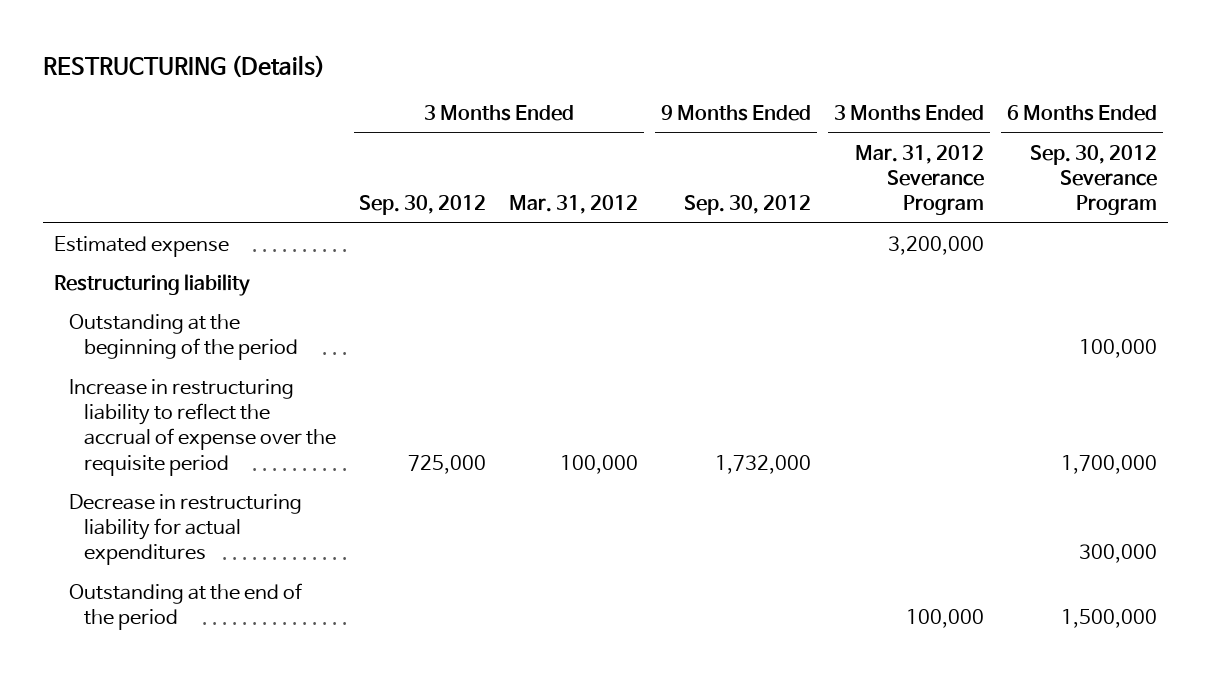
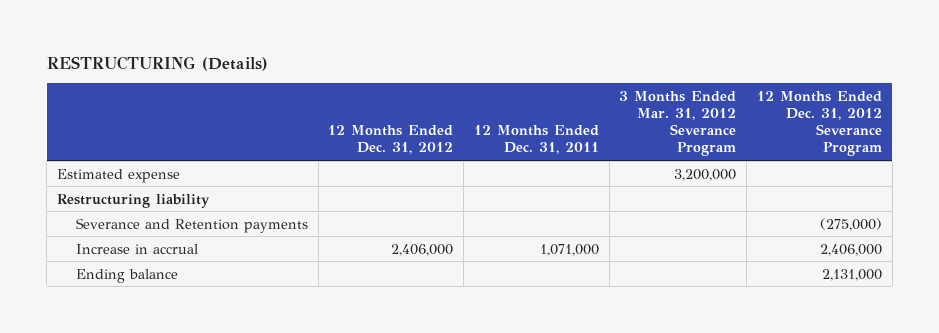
- | 3 Months Ended Sep. 30, 2012 | 3 Months Ended Mar. 31, 2012 | 9 Months Ended Sep. 30, 2012 | 3 Months Ended Mar. 31, 2012 Severance Program | 6 Months Ended Sep. 30, 2012 Severance Program
+ | 12 Months Ended Dec. 31, 2012 | 12 Months Ended Dec. 31, 2011 | 3 Months Ended Mar. 31, 2012 Severance Program | 12 Months Ended Dec. 31, 2012 Severance Program
- Outstanding at the beginning of the period | | | | | 100,000
- Increase in restructuring liability to reflect the accrual of expense over the requisite period | 725,000 | 100,000 | 1,732,000 | | 1,700,000
- Decrease in restructuring liability for actual expenditures | | | | | 300,000
- Outstanding at the end of the period | | | | 100,000 | 1,500,000
+ Severance and Retention payments | | | | (275,000)
+ Increase in accrual | 2,406,000 | 1,071,000 | | 2,406,000
+ Ending balance | | | | 2,131,000

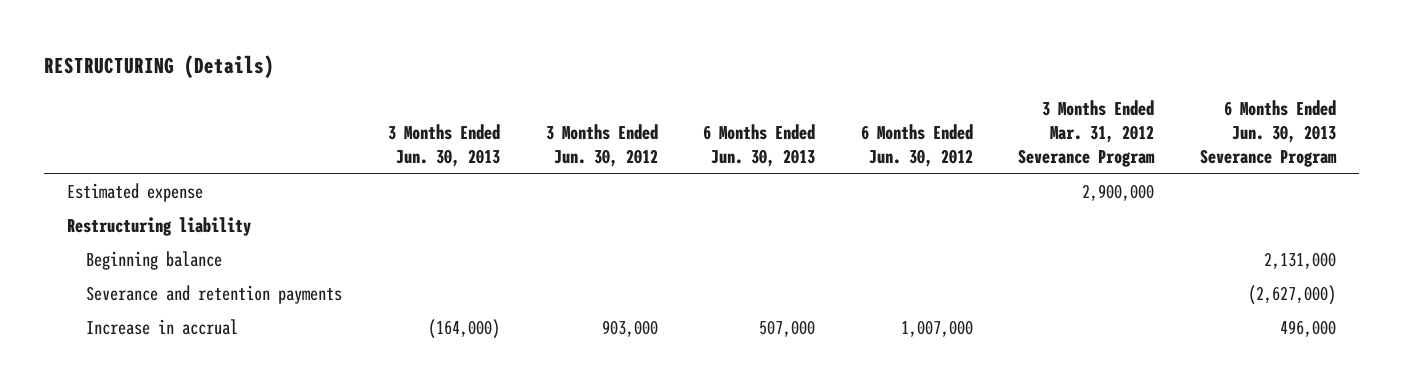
- | 12 Months Ended Dec. 31, 2012 | 12 Months Ended Dec. 31, 2011 | 3 Months Ended Mar. 31, 2012 Severance Program | 12 Months Ended Dec. 31, 2012 Severance Program
+ | 3 Months Ended Jun. 30, 2013 | 3 Months Ended Jun. 30, 2012 | 6 Months Ended Jun. 30, 2013 | 6 Months Ended Jun. 30, 2012 | 3 Months Ended Mar. 31, 2012 Severance Program | 6 Months Ended Jun. 30, 2013 Severance Program
- Estimated expense | | | 3,200,000 |
+ Estimated expense | | | | | 2,900,000 |
- Severance and Retention payments | | | | (275,000)
+ Beginning balance | | | | | | 2,131,000
+ Severance and retention payments | | | | | | (2,627,000)
- Ending balance | | | | 2,131,000

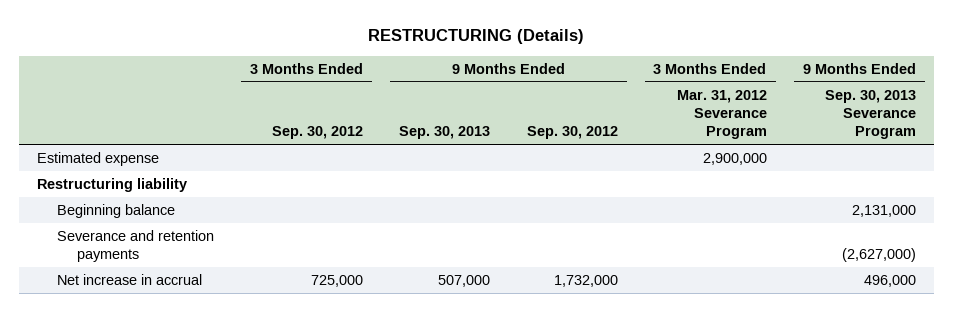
- | 3 Months Ended Jun. 30, 2013 | 3 Months Ended Jun. 30, 2012 | 6 Months Ended Jun. 30, 2013 | 6 Months Ended Jun. 30, 2012 | 3 Months Ended Mar. 31, 2012 Severance Program | 6 Months Ended Jun. 30, 2013 Severance Program
+ | 3 Months Ended Sep. 30, 2012 | 9 Months Ended Sep. 30, 2013 | 9 Months Ended Sep. 30, 2012 | 3 Months Ended Mar. 31, 2012 Severance Program | 9 Months Ended Sep. 30, 2013 Severance Program
- Increase in accrual | (164,000) | 903,000 | 507,000 | 1,007,000 | | 496,000
+ Net increase in accrual | 725,000 | 507,000 | 1,732,000 | | 496,000

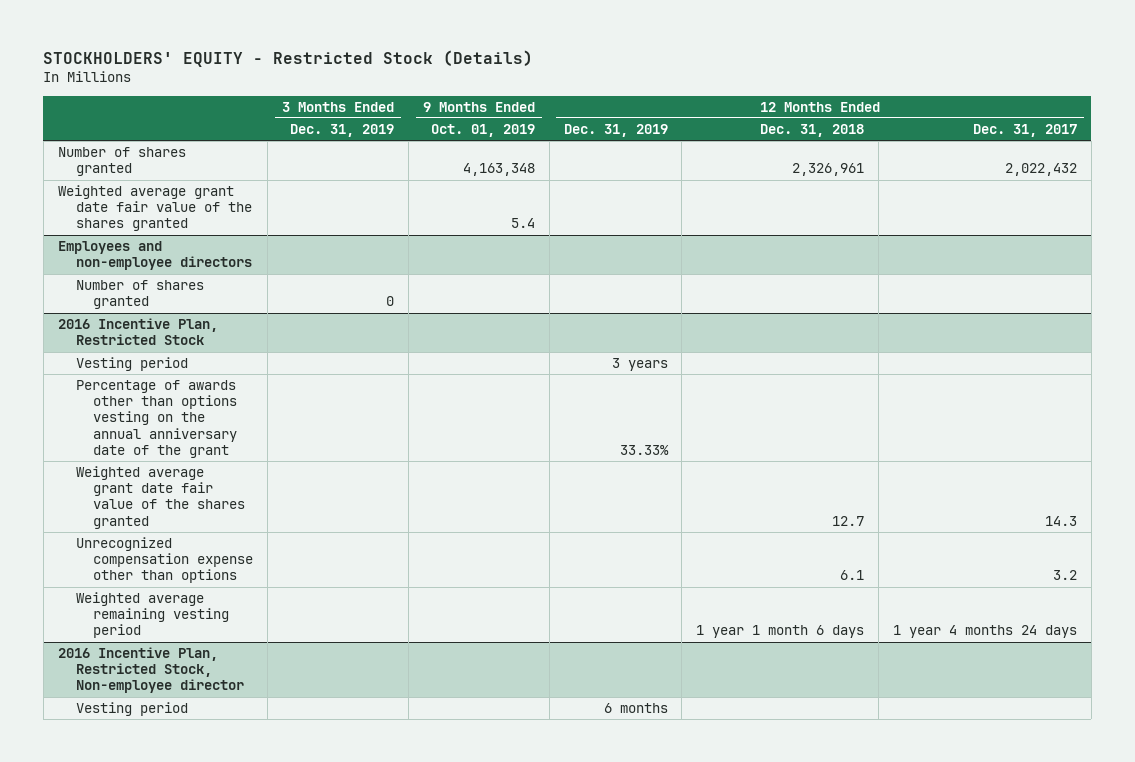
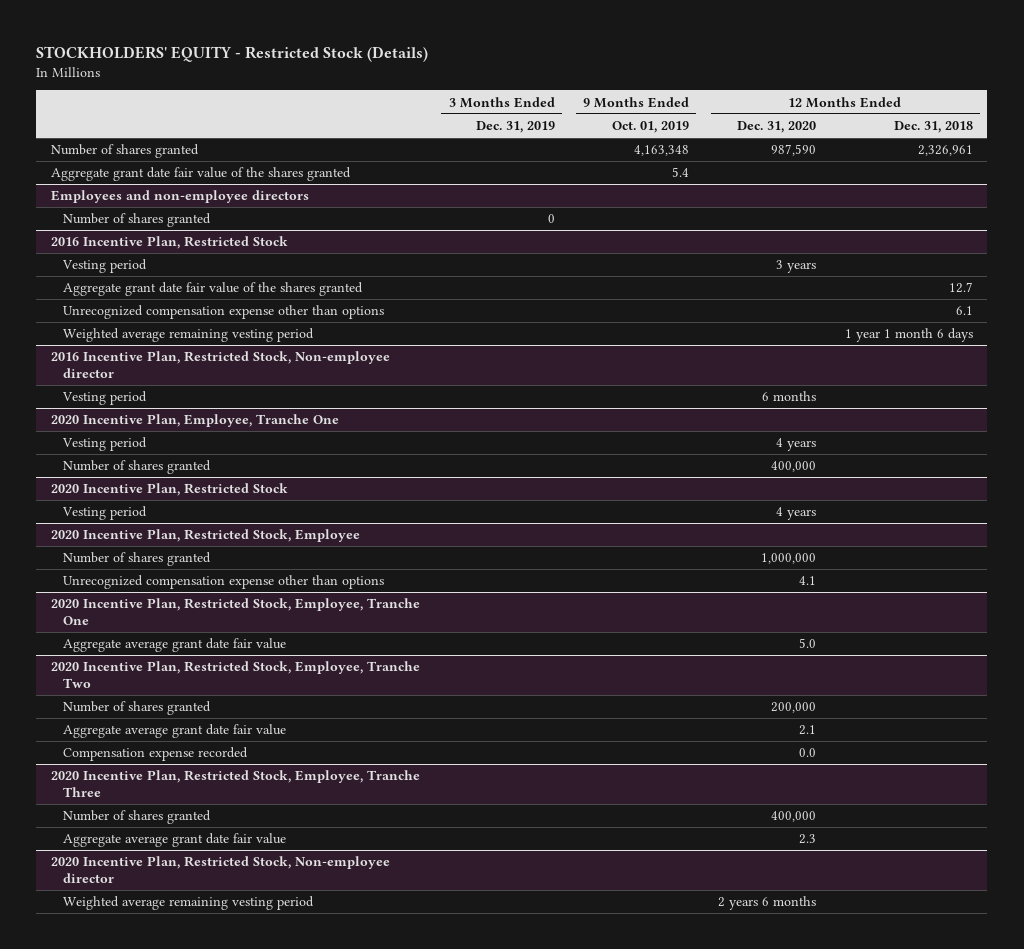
- | 3 Months Ended Dec. 31, 2019 | 9 Months Ended Oct. 01, 2019 | 12 Months Ended Dec. 31, 2019 | 12 Months Ended Dec. 31, 2018 | 12 Months Ended Dec. 31, 2017
+ | 3 Months Ended Dec. 31, 2019 | 9 Months Ended Oct. 01, 2019 | 12 Months Ended Dec. 31, 2020 | 12 Months Ended Dec. 31, 2018
- Weighted average grant date fair value of the shares granted | | 5.4 | | |
+ Aggregate grant date fair value of the shares granted | | 5.4 | |
@ 2016 Incentive Plan, Restricted Stock
- Percentage of awards other than options vesting on the annual anniversary date of the grant | | | 33.33% | |
- Weighted average grant date fair value of the shares granted | | | | 12.7 | 14.3
+ Aggregate grant date fair value of the shares granted | | | | 12.7
+ 2020 Incentive Plan, Employee, Tranche One
+ Vesting period | | | 4 years |
+ Number of shares granted | | | 400,000 |
+ 2020 Incentive Plan, Restricted Stock
+ Vesting period | | | 4 years |
+ 2020 Incentive Plan, Restricted Stock, Employee
+ Number of shares granted | | | 1,000,000 |
+ Unrecognized compensation expense other than options | | | 4.1 |
+ 2020 Incentive Plan, Restricted Stock, Employee, Tranche One
+ Aggregate average grant date fair value | | | 5.0 |
+ 2020 Incentive Plan, Restricted Stock, Employee, Tranche Two
+ Number of shares granted | | | 200,000 |
+ Aggregate average grant date fair value | | | 2.1 |
+ Compensation expense recorded | | | 0.0 |
+ 2020 Incentive Plan, Restricted Stock, Employee, Tranche Three
+ Number of shares granted | | | 400,000 |
+ Aggregate average grant date fair value | | | 2.3 |
+ 2020 Incentive Plan, Restricted Stock, Non-employee director
+ Weighted average remaining vesting period | | | 2 years 6 months |

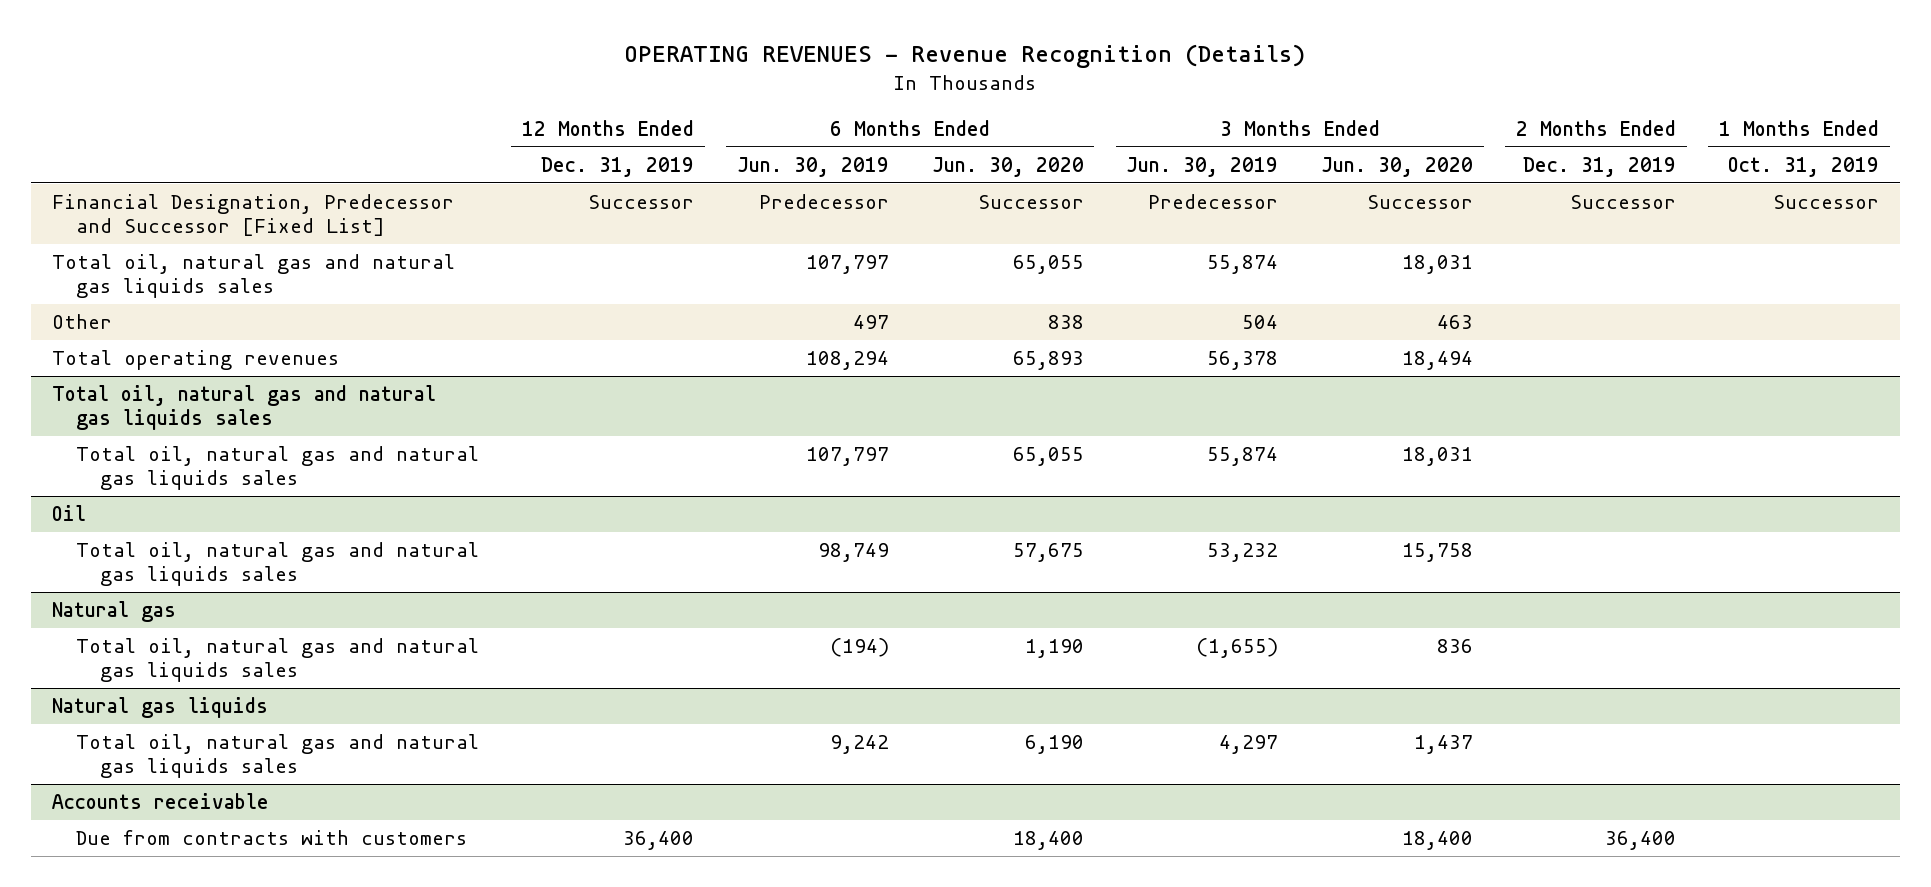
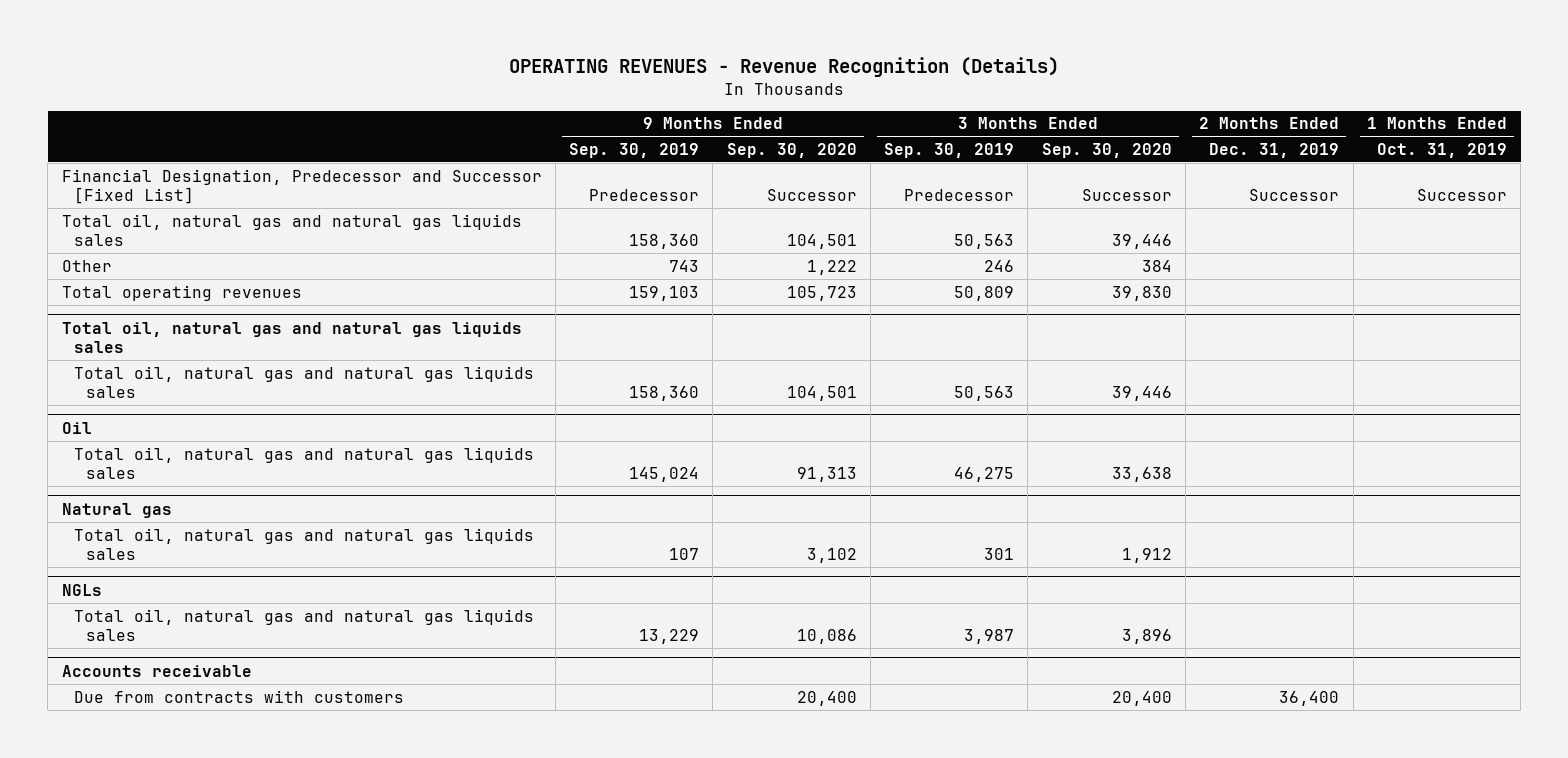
- | 12 Months Ended Dec. 31, 2019 | 6 Months Ended Jun. 30, 2019 | 6 Months Ended Jun. 30, 2020 | 3 Months Ended Jun. 30, 2019 | 3 Months Ended Jun. 30, 2020 | 2 Months Ended Dec. 31, 2019 | 1 Months Ended Oct. 31, 2019
+ | 9 Months Ended Sep. 30, 2019 | 9 Months Ended Sep. 30, 2020 | 3 Months Ended Sep. 30, 2019 | 3 Months Ended Sep. 30, 2020 | 2 Months Ended Dec. 31, 2019 | 1 Months Ended Oct. 31, 2019
- Natural gas liquids
+ NGLs

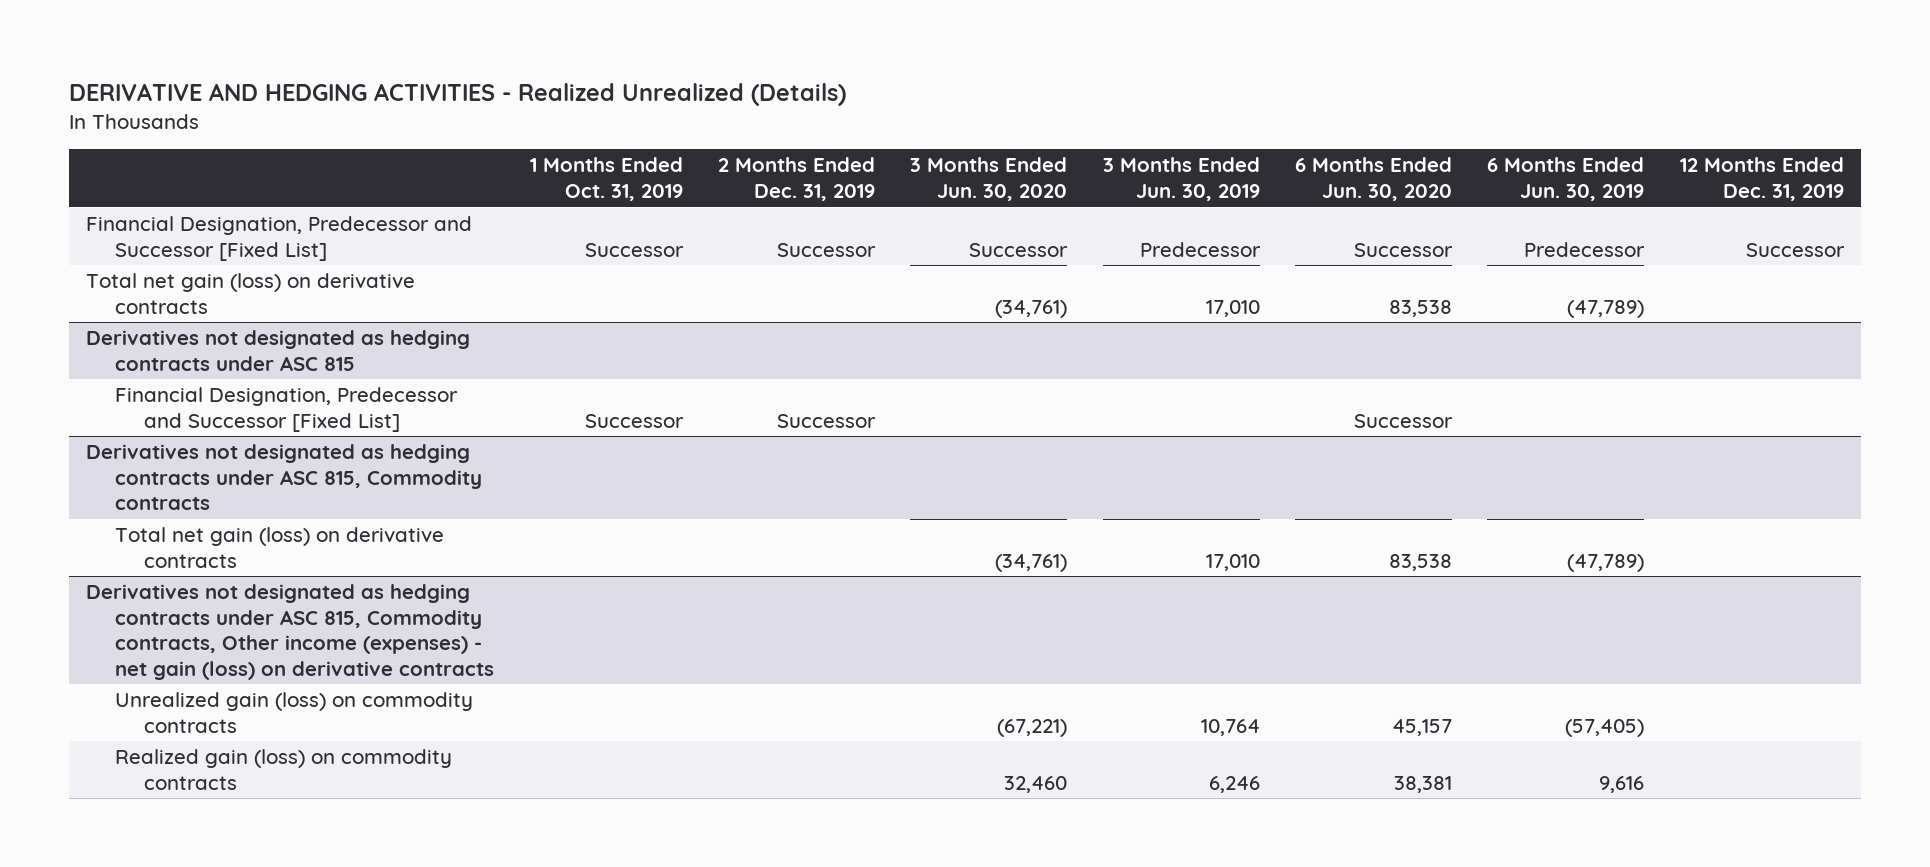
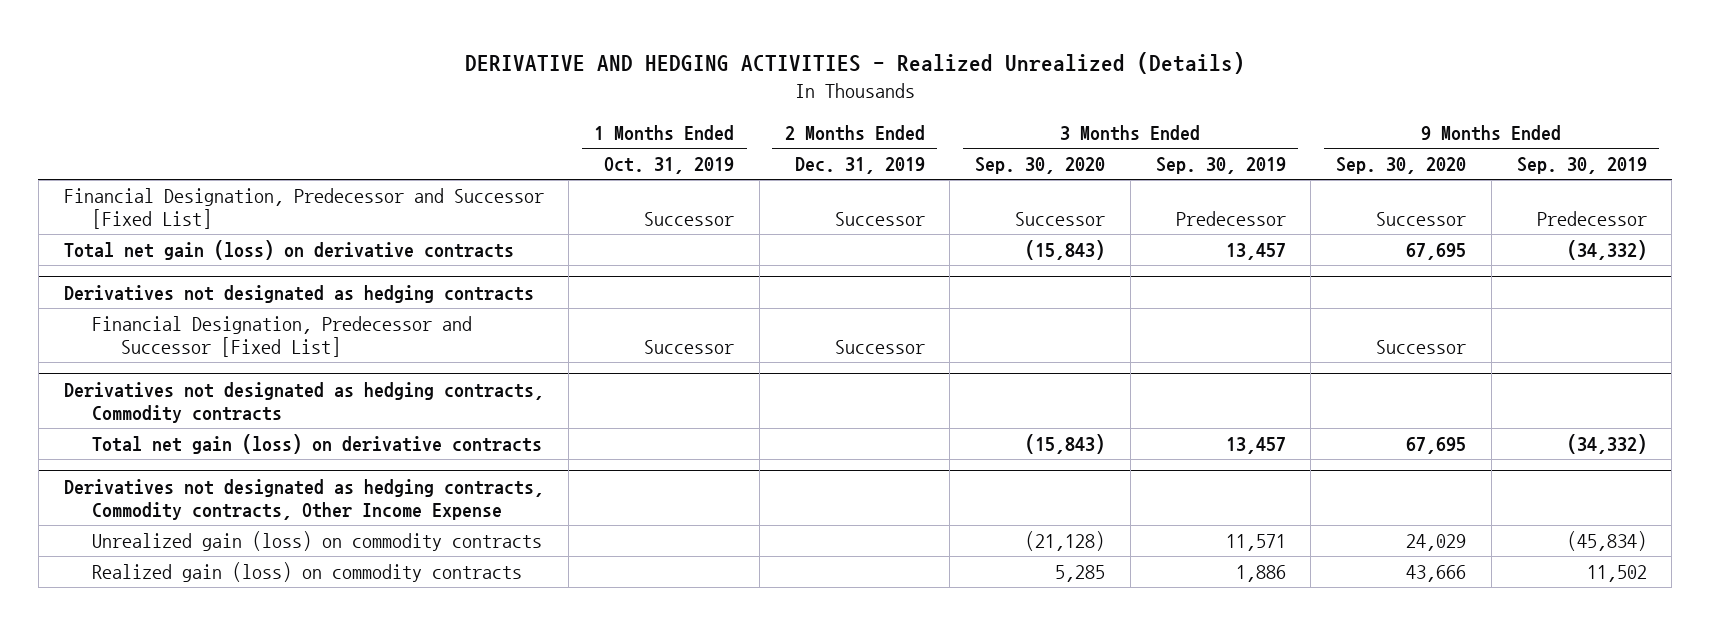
- | 1 Months Ended Oct. 31, 2019 | 2 Months Ended Dec. 31, 2019 | 3 Months Ended Jun. 30, 2020 | 3 Months Ended Jun. 30, 2019 | 6 Months Ended Jun. 30, 2020 | 6 Months Ended Jun. 30, 2019 | 12 Months Ended Dec. 31, 2019
+ | 1 Months Ended Oct. 31, 2019 | 2 Months Ended Dec. 31, 2019 | 3 Months Ended Sep. 30, 2020 | 3 Months Ended Sep. 30, 2019 | 9 Months Ended Sep. 30, 2020 | 9 Months Ended Sep. 30, 2019
- Derivatives not designated as hedging contracts under ASC 815
+ Derivatives not designated as hedging contracts
- Derivatives not designated as hedging contracts under ASC 815, Commodity contracts
+ Derivatives not designated as hedging contracts, Commodity contracts
- Derivatives not designated as hedging contracts under ASC 815, Commodity contracts, Other income (expenses) - net gain (loss) on derivative contracts
- Unrealized gain (loss) on commodity contracts | | | (67,221) | 10,764 | 45,157 | (57,405) |
- Realized gain (loss) on commodity contracts | | | 32,460 | 6,246 | 38,381 | 9,616 |
+ Derivatives not designated as hedging contracts, Commodity contracts, Other Income Expense
+ Unrealized gain (loss) on commodity contracts | | | (21,128) | 11,571 | 24,029 | (45,834)
+ Realized gain (loss) on commodity contracts | | | 5,285 | 1,886 | 43,666 | 11,502

